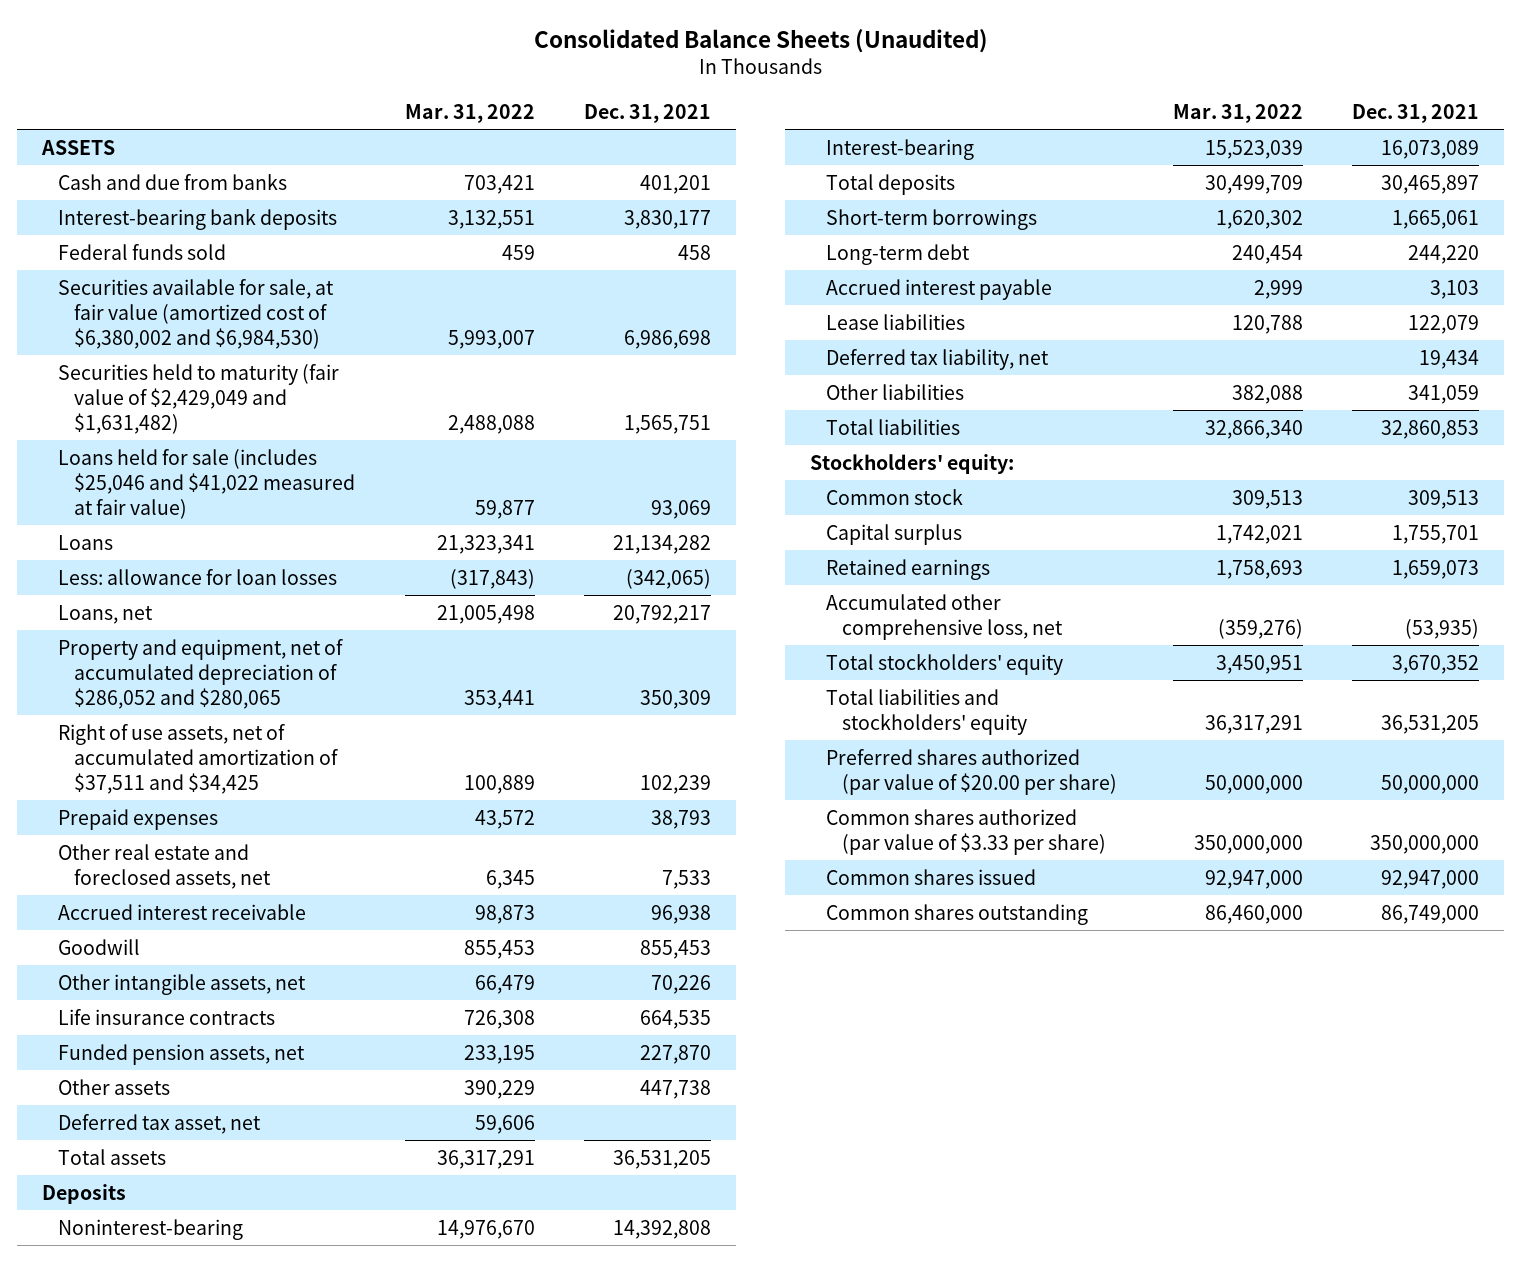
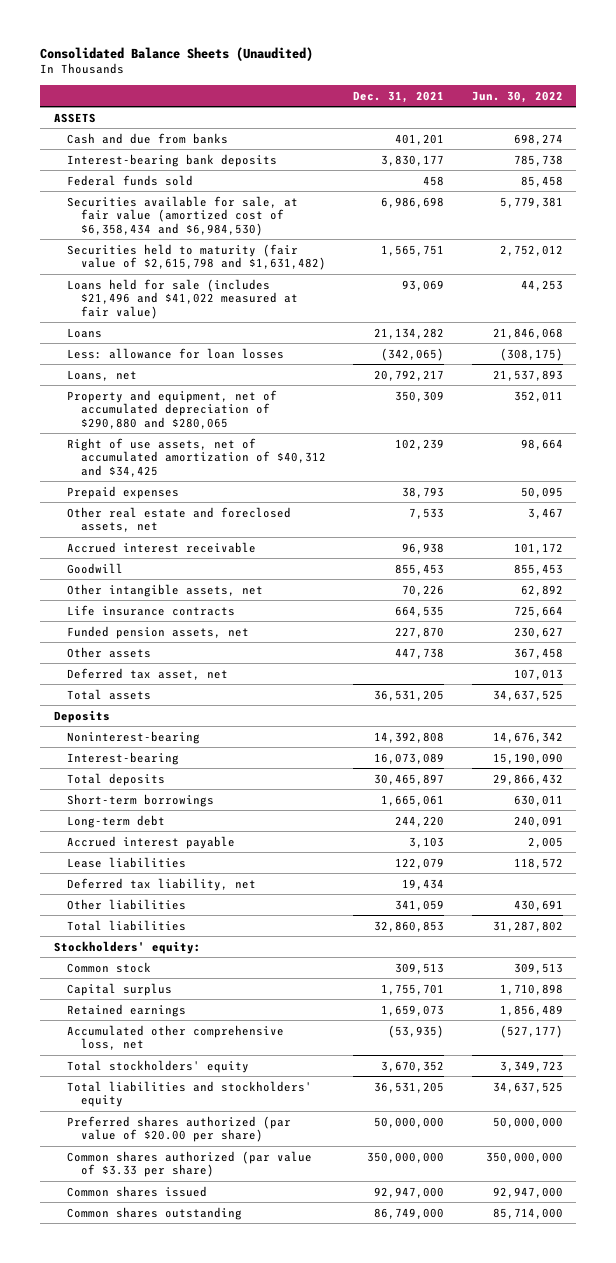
- | Mar. 31, 2022 | Dec. 31, 2021
+ | Dec. 31, 2021 | Jun. 30, 2022
- Securities available for sale, at fair value (amortized cost of $6,380,002 and $6,984,530) | 5,993,007 | 6,986,698
- Securities held to maturity (fair value of $2,429,049 and $1,631,482) | 2,488,088 | 1,565,751
- Loans held for sale (includes $25,046 and $41,022 measured at fair value) | 59,877 | 93,069
+ Securities available for sale, at fair value (amortized cost of $6,358,434 and $6,984,530) | 6,986,698 | 5,779,381
+ Securities held to maturity (fair value of $2,615,798 and $1,631,482) | 1,565,751 | 2,752,012
+ Loans held for sale (includes $21,496 and $41,022 measured at fair value) | 93,069 | 44,253
- Property and equipment, net of accumulated depreciation of $286,052 and $280,065 | 353,441 | 350,309
- Right of use assets, net of accumulated amortization of $37,511 and $34,425 | 100,889 | 102,239
+ Property and equipment, net of accumulated depreciation of $290,880 and $280,065 | 350,309 | 352,011
+ Right of use assets, net of accumulated amortization of $40,312 and $34,425 | 102,239 | 98,664

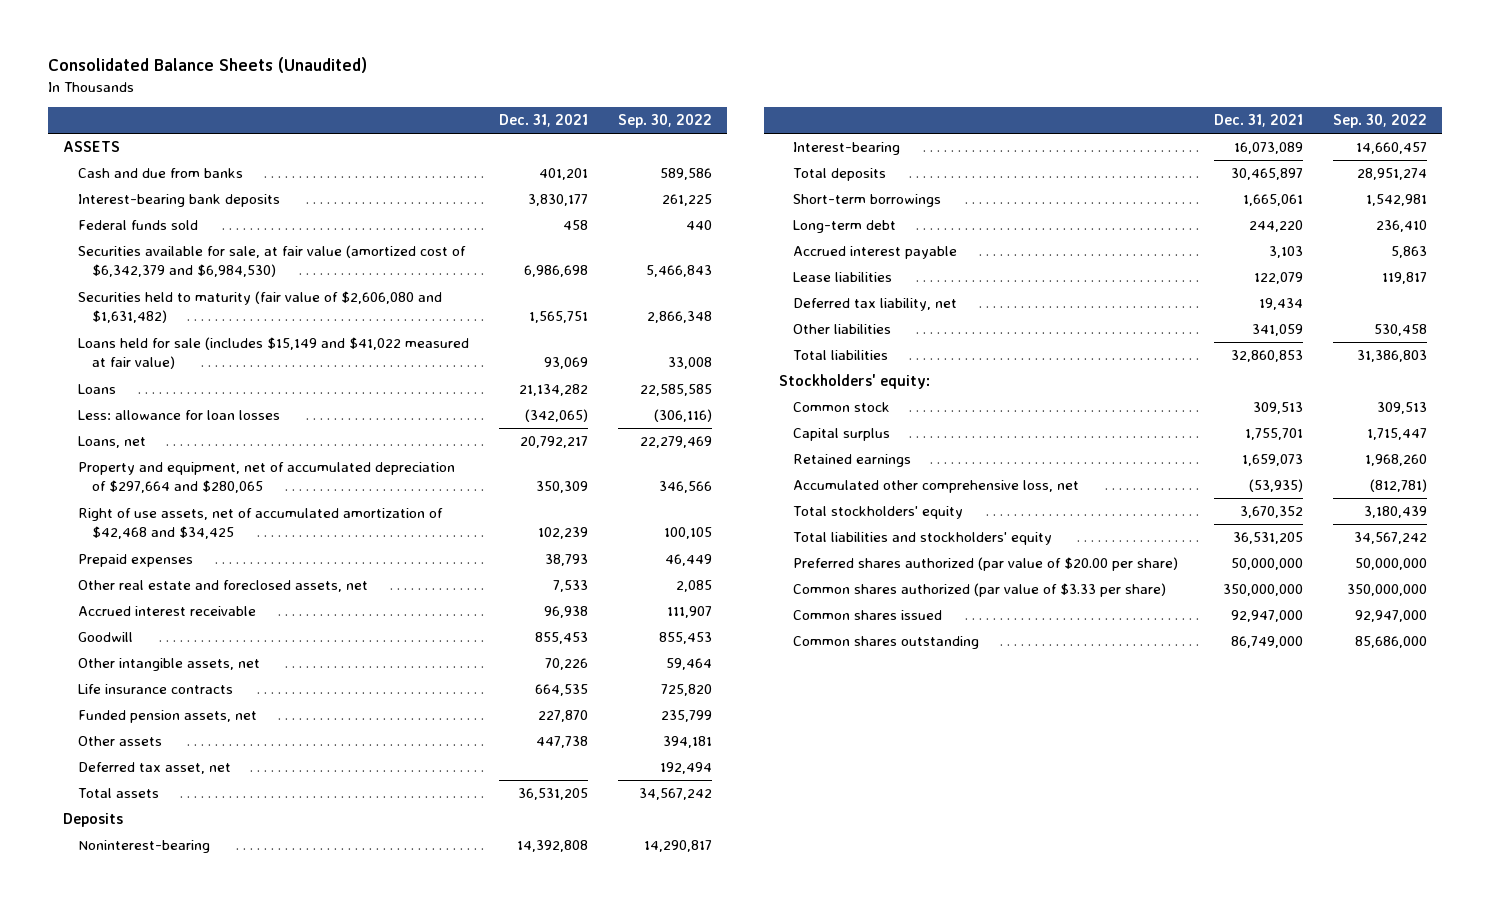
- | Dec. 31, 2021 | Jun. 30, 2022
+ | Dec. 31, 2021 | Sep. 30, 2022
- Securities available for sale, at fair value (amortized cost of $6,358,434 and $6,984,530) | 6,986,698 | 5,779,381
- Securities held to maturity (fair value of $2,615,798 and $1,631,482) | 1,565,751 | 2,752,012
- Loans held for sale (includes $21,496 and $41,022 measured at fair value) | 93,069 | 44,253
+ Securities available for sale, at fair value (amortized cost of $6,342,379 and $6,984,530) | 6,986,698 | 5,466,843
+ Securities held to maturity (fair value of $2,606,080 and $1,631,482) | 1,565,751 | 2,866,348
+ Loans held for sale (includes $15,149 and $41,022 measured at fair value) | 93,069 | 33,008
- Property and equipment, net of accumulated depreciation of $290,880 and $280,065 | 350,309 | 352,011
- Right of use assets, net of accumulated amortization of $40,312 and $34,425 | 102,239 | 98,664
+ Property and equipment, net of accumulated depreciation of $297,664 and $280,065 | 350,309 | 346,566
+ Right of use assets, net of accumulated amortization of $42,468 and $34,425 | 102,239 | 100,105

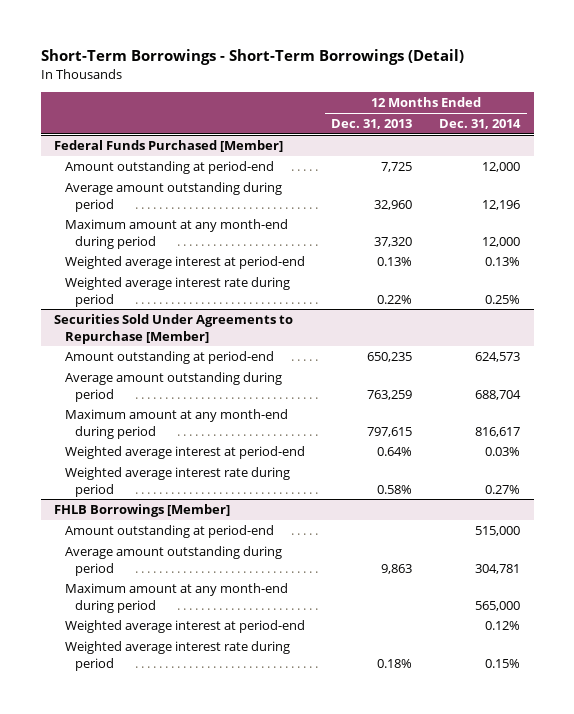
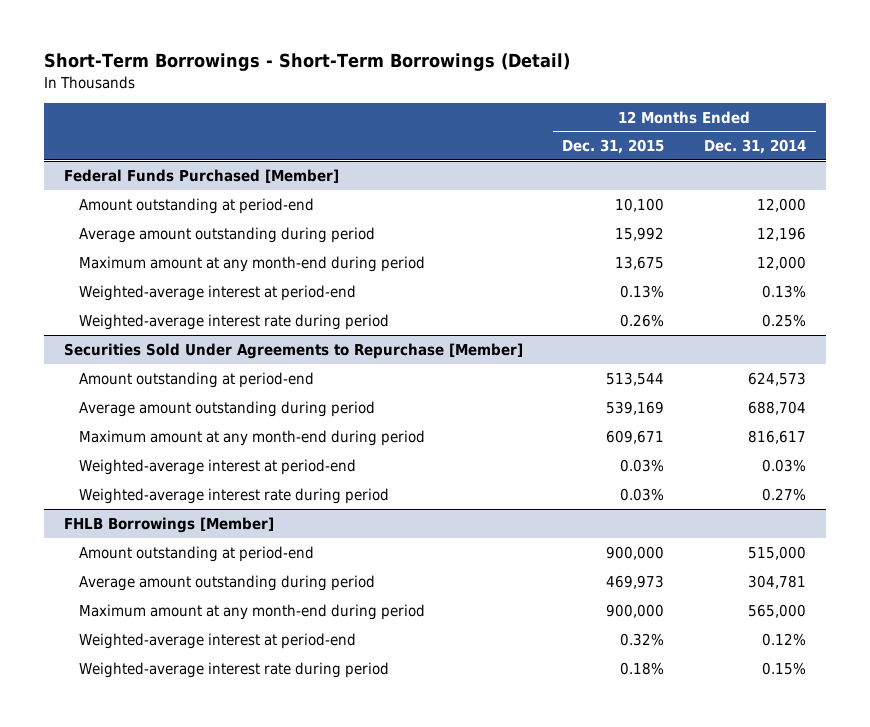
- | 12 Months Ended Dec. 31, 2013 | 12 Months Ended Dec. 31, 2014
+ | 12 Months Ended Dec. 31, 2015 | 12 Months Ended Dec. 31, 2014
@ Federal Funds Purchased [Member]
- Weighted average interest at period-end | 0.13% | 0.13%
- Weighted average interest rate during period | 0.22% | 0.25%
+ Weighted-average interest at period-end | 0.13% | 0.13%
+ Weighted-average interest rate during period | 0.26% | 0.25%
@ Securities Sold Under Agreements to Repurchase [Member]
- Weighted average interest at period-end | 0.64% | 0.03%
- Weighted average interest rate during period | 0.58% | 0.27%
+ Weighted-average interest at period-end | 0.03% | 0.03%
+ Weighted-average interest rate during period | 0.03% | 0.27%
@ FHLB Borrowings [Member]
- Weighted average interest at period-end | | 0.12%
- Weighted average interest rate during period | 0.18% | 0.15%
+ Weighted-average interest at period-end | 0.32% | 0.12%
+ Weighted-average interest rate during period | 0.18% | 0.15%

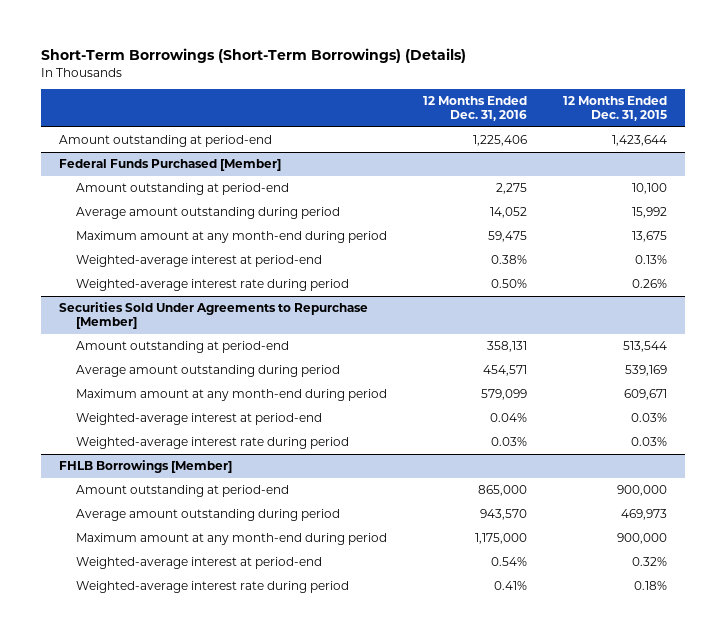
- Short-Term Borrowings - Short-Term Borrowings (Detail)
+ Short-Term Borrowings (Short-Term Borrowings) (Details)
- | 12 Months Ended Dec. 31, 2015 | 12 Months Ended Dec. 31, 2014
+ | 12 Months Ended Dec. 31, 2016 | 12 Months Ended Dec. 31, 2015
+ Amount outstanding at period-end | 1,225,406 | 1,423,644

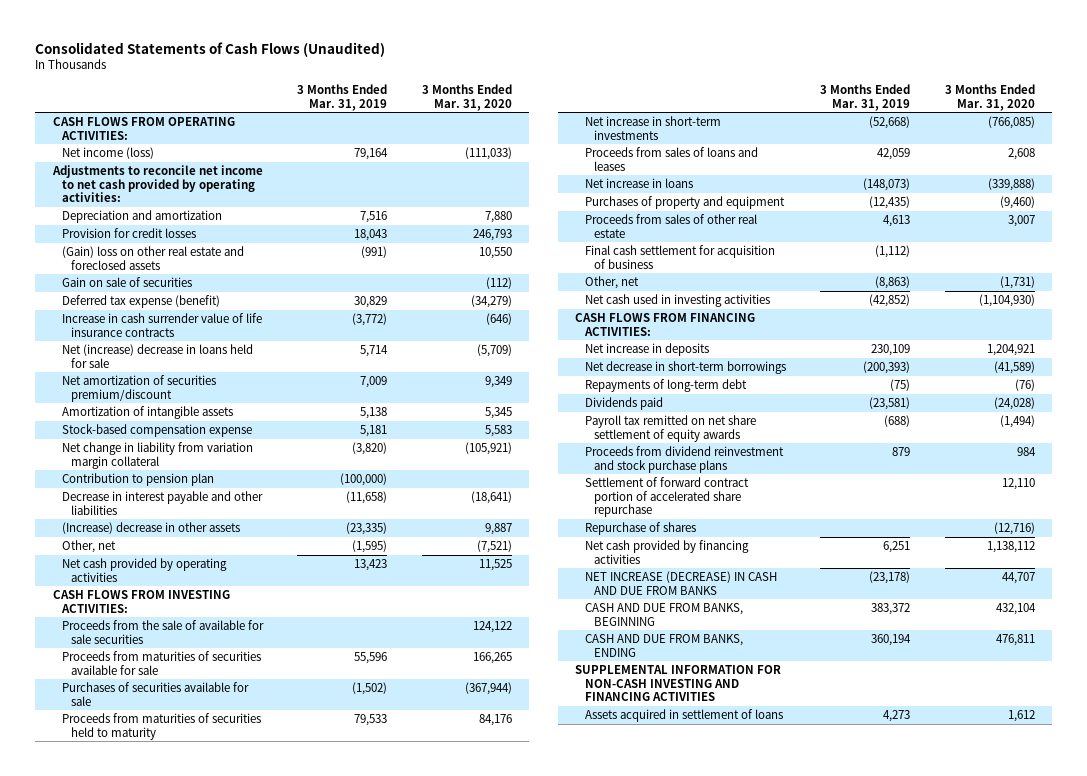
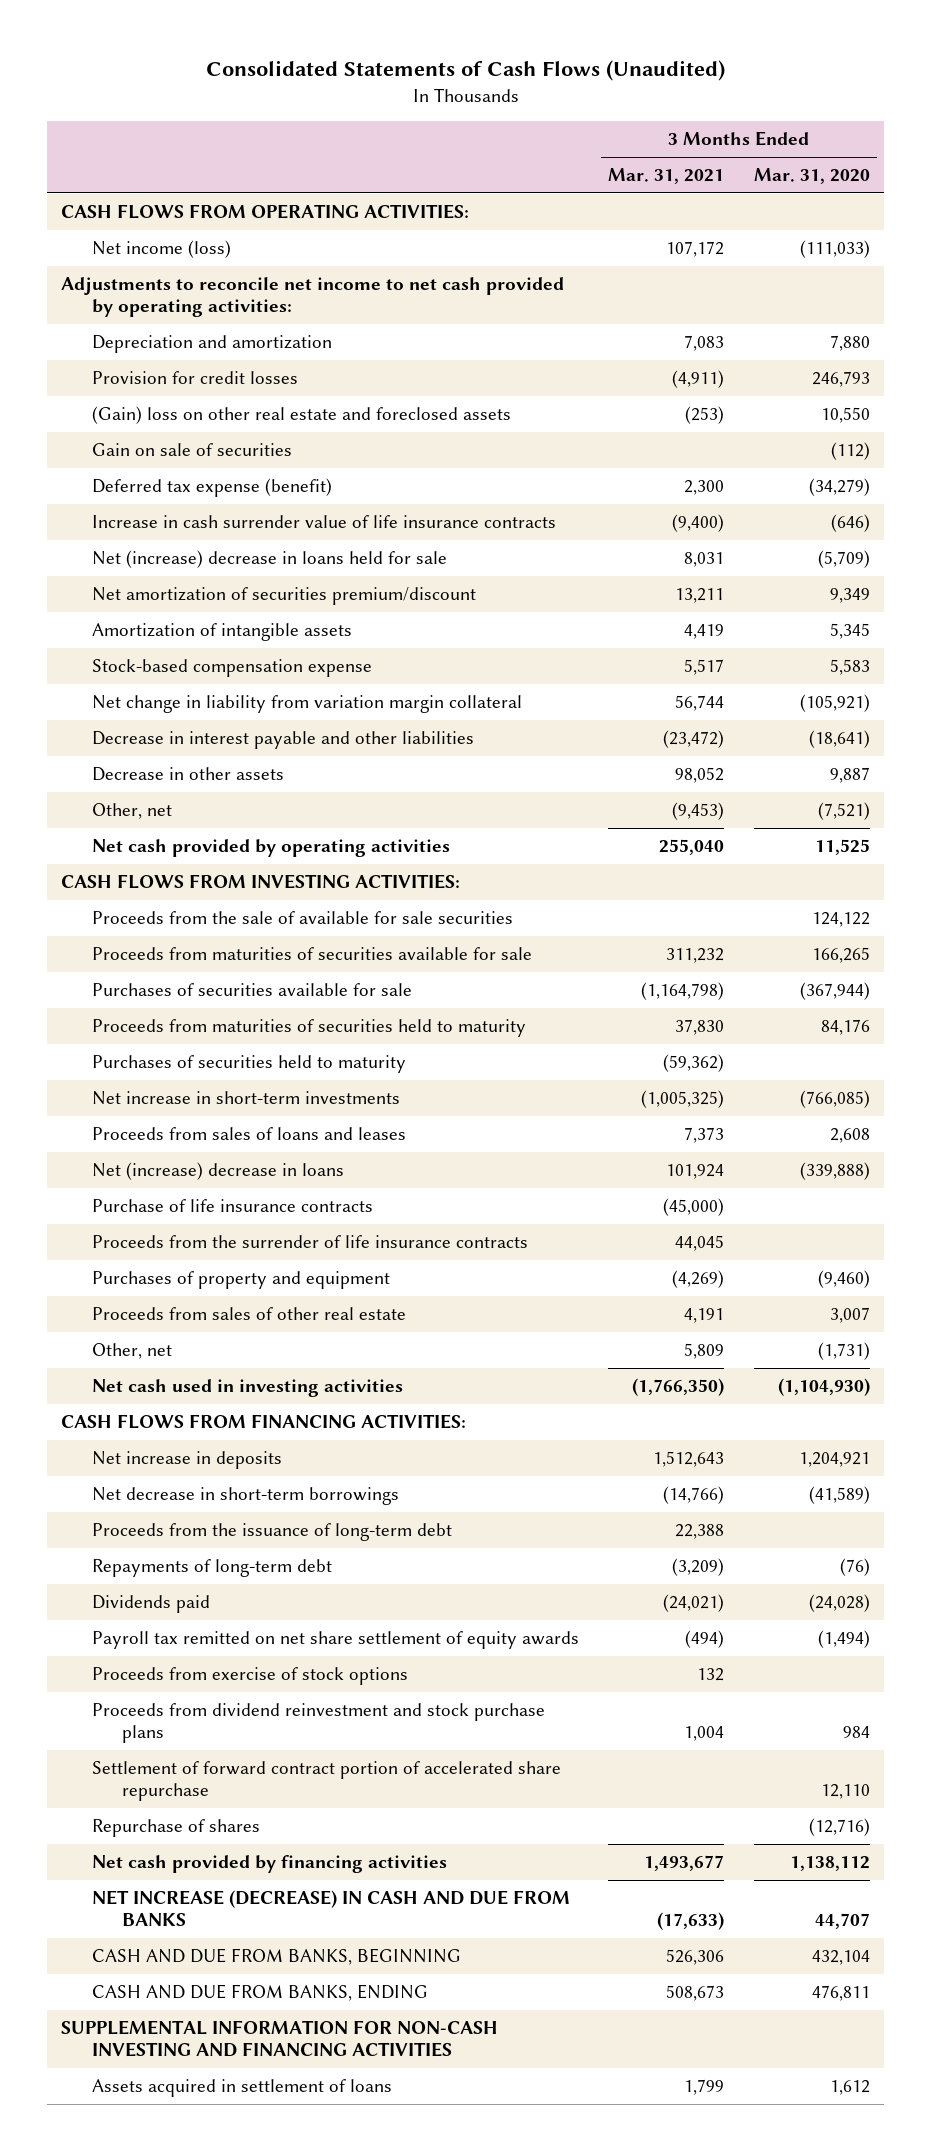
- | 3 Months Ended Mar. 31, 2019 | 3 Months Ended Mar. 31, 2020
+ | 3 Months Ended Mar. 31, 2021 | 3 Months Ended Mar. 31, 2020
- Contribution to pension plan | (100,000) |
- (Increase) decrease in other assets | (23,335) | 9,887
+ Decrease in other assets | 98,052 | 9,887
+ Purchases of securities held to maturity | (59,362) |
- Net increase in loans | (148,073) | (339,888)
+ Net (increase) decrease in loans | 101,924 | (339,888)
+ Purchase of life insurance contracts | (45,000) |
+ Proceeds from the surrender of life insurance contracts | 44,045 |
- Final cash settlement for acquisition of business | (1,112) |
+ Proceeds from the issuance of long-term debt | 22,388 |
+ Proceeds from exercise of stock options | 132 |

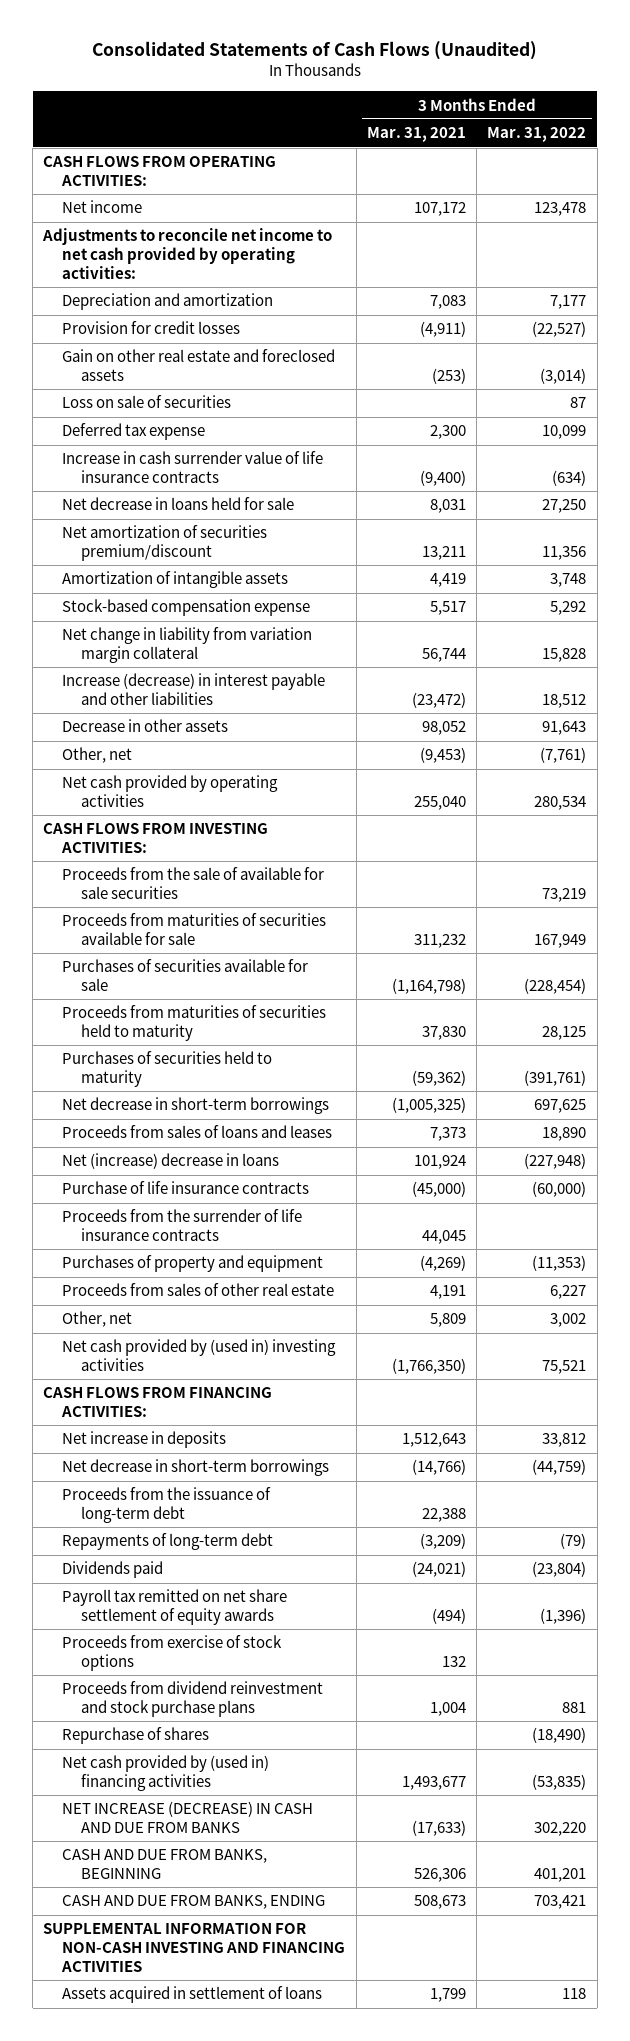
- | 3 Months Ended Mar. 31, 2021 | 3 Months Ended Mar. 31, 2020
+ | 3 Months Ended Mar. 31, 2021 | 3 Months Ended Mar. 31, 2022
- Net income (loss) | 107,172 | (111,033)
+ Net income | 107,172 | 123,478
- (Gain) loss on other real estate and foreclosed assets | (253) | 10,550
- Gain on sale of securities | | (112)
- Deferred tax expense (benefit) | 2,300 | (34,279)
+ Gain on other real estate and foreclosed assets | (253) | (3,014)
+ Loss on sale of securities | | 87
+ Deferred tax expense | 2,300 | 10,099
- Net (increase) decrease in loans held for sale | 8,031 | (5,709)
+ Net decrease in loans held for sale | 8,031 | 27,250
- Decrease in interest payable and other liabilities | (23,472) | (18,641)
+ Increase (decrease) in interest payable and other liabilities | (23,472) | 18,512
- Net increase in short-term investments | (1,005,325) | (766,085)
+ Net decrease in short-term borrowings | (1,005,325) | 697,625
- Net cash used in investing activities | (1,766,350) | (1,104,930)
+ Net cash provided by (used in) investing activities | (1,766,350) | 75,521
- Settlement of forward contract portion of accelerated share repurchase | | 12,110
- Net cash provided by financing activities | 1,493,677 | 1,138,112
+ Net cash provided by (used in) financing activities | 1,493,677 | (53,835)

